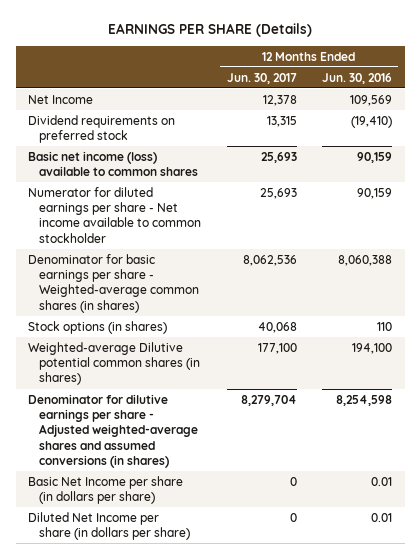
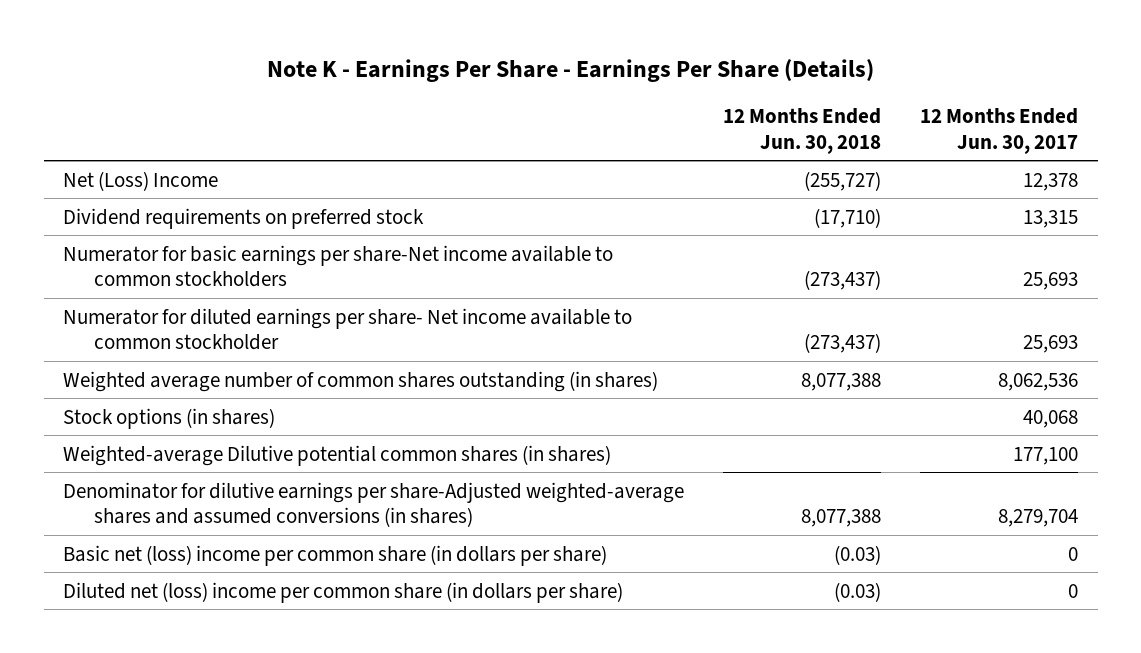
- EARNINGS PER SHARE (Details)
+ Note K - Earnings Per Share - Earnings Per Share (Details)
- | 12 Months Ended Jun. 30, 2017 | 12 Months Ended Jun. 30, 2016
+ | 12 Months Ended Jun. 30, 2018 | 12 Months Ended Jun. 30, 2017
- Net Income | 12,378 | 109,569
+ Net (Loss) Income | (255,727) | 12,378
- Basic net income (loss) available to common shares | 25,693 | 90,159
- Numerator for diluted earnings per share - Net income available to common stockholder | 25,693 | 90,159
- Denominator for basic earnings per share - Weighted-average common shares (in shares) | 8,062,536 | 8,060,388
+ Numerator for basic earnings per share-Net income available to common stockholders | (273,437) | 25,693
+ Numerator for diluted earnings per share- Net income available to common stockholder | (273,437) | 25,693
+ Weighted average number of common shares outstanding (in shares) | 8,077,388 | 8,062,536
- Denominator for dilutive earnings per share - Adjusted weighted-average shares and assumed conversions (in shares) | 8,279,704 | 8,254,598
- Basic Net Income per share (in dollars per share) | 0 | 0.01
- Diluted Net Income per share (in dollars per share) | 0 | 0.01
+ Denominator for dilutive earnings per share-Adjusted weighted-average shares and assumed conversions (in shares) | 8,077,388 | 8,279,704
+ Basic net (loss) income per common share (in dollars per share) | (0.03) | 0
+ Diluted net (loss) income per common share (in dollars per share) | (0.03) | 0

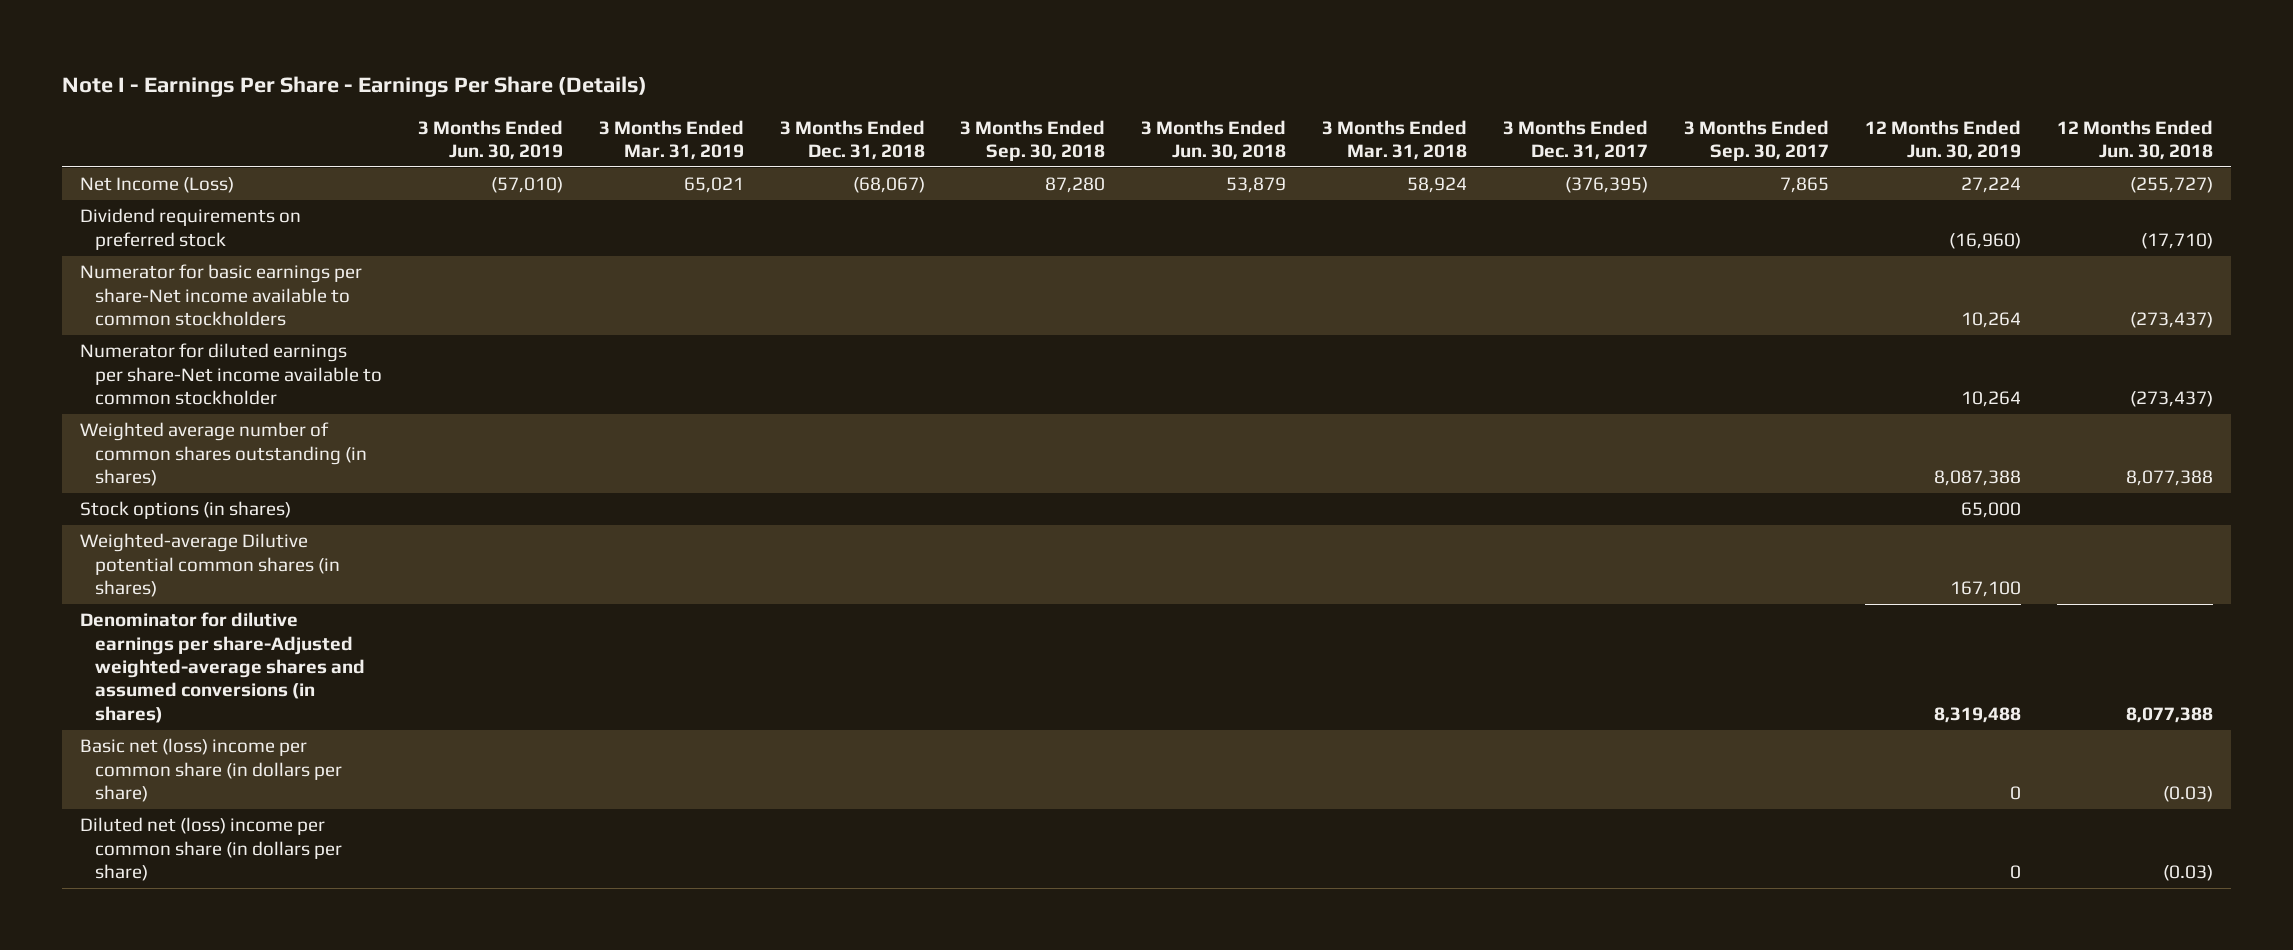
- Note K - Earnings Per Share - Earnings Per Share (Details)
+ Note I - Earnings Per Share - Earnings Per Share (Details)
- | 12 Months Ended Jun. 30, 2018 | 12 Months Ended Jun. 30, 2017
+ | 3 Months Ended Jun. 30, 2019 | 3 Months Ended Mar. 31, 2019 | 3 Months Ended Dec. 31, 2018 | 3 Months Ended Sep. 30, 2018 | 3 Months Ended Jun. 30, 2018 | 3 Months Ended Mar. 31, 2018 | 3 Months Ended Dec. 31, 2017 | 3 Months Ended Sep. 30, 2017 | 12 Months Ended Jun. 30, 2019 | 12 Months Ended Jun. 30, 2018
- Net (Loss) Income | (255,727) | 12,378
+ Net Income (Loss) | (57,010) | 65,021 | (68,067) | 87,280 | 53,879 | 58,924 | (376,395) | 7,865 | 27,224 | (255,727)
- Numerator for diluted earnings per share- Net income available to common stockholder | (273,437) | 25,693
+ Numerator for diluted earnings per share-Net income available to common stockholder | | | | | | | | | 10,264 | (273,437)

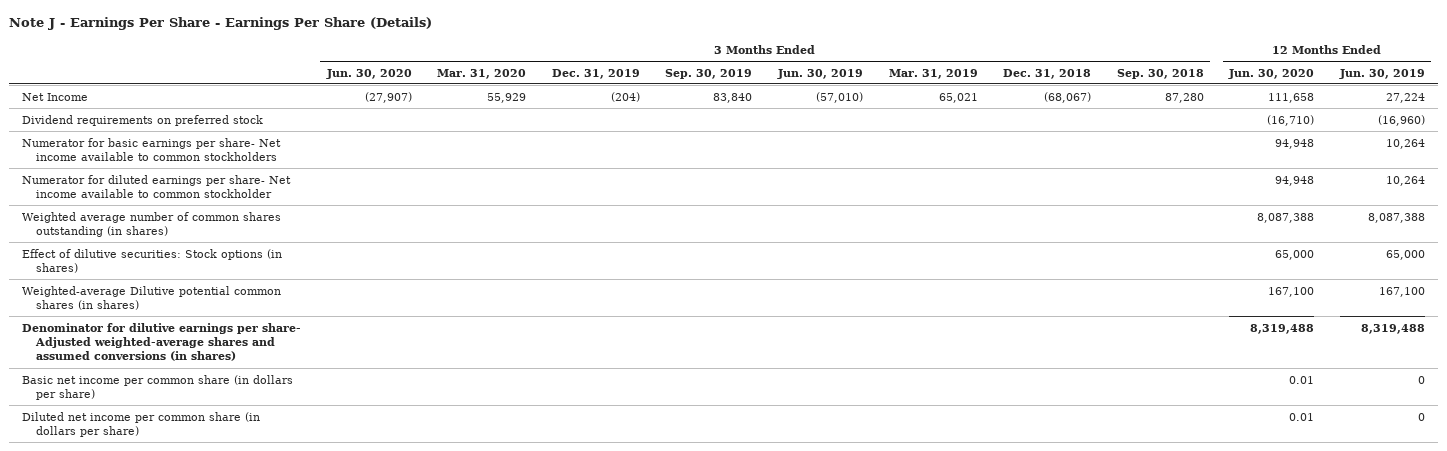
- Note I - Earnings Per Share - Earnings Per Share (Details)
+ Note J - Earnings Per Share - Earnings Per Share (Details)
- | 3 Months Ended Jun. 30, 2019 | 3 Months Ended Mar. 31, 2019 | 3 Months Ended Dec. 31, 2018 | 3 Months Ended Sep. 30, 2018 | 3 Months Ended Jun. 30, 2018 | 3 Months Ended Mar. 31, 2018 | 3 Months Ended Dec. 31, 2017 | 3 Months Ended Sep. 30, 2017 | 12 Months Ended Jun. 30, 2019 | 12 Months Ended Jun. 30, 2018
+ | 3 Months Ended Jun. 30, 2020 | 3 Months Ended Mar. 31, 2020 | 3 Months Ended Dec. 31, 2019 | 3 Months Ended Sep. 30, 2019 | 3 Months Ended Jun. 30, 2019 | 3 Months Ended Mar. 31, 2019 | 3 Months Ended Dec. 31, 2018 | 3 Months Ended Sep. 30, 2018 | 12 Months Ended Jun. 30, 2020 | 12 Months Ended Jun. 30, 2019
- Net Income (Loss) | (57,010) | 65,021 | (68,067) | 87,280 | 53,879 | 58,924 | (376,395) | 7,865 | 27,224 | (255,727)
+ Net Income | (27,907) | 55,929 | (204) | 83,840 | (57,010) | 65,021 | (68,067) | 87,280 | 111,658 | 27,224
- Numerator for basic earnings per share-Net income available to common stockholders | | | | | | | | | 10,264 | (273,437)
- Numerator for diluted earnings per share-Net income available to common stockholder | | | | | | | | | 10,264 | (273,437)
+ Numerator for basic earnings per share- Net income available to common stockholders | | | | | | | | | 94,948 | 10,264
+ Numerator for diluted earnings per share- Net income available to common stockholder | | | | | | | | | 94,948 | 10,264
- Stock options (in shares) | | | | | | | | | 65,000 |
+ Effect of dilutive securities: Stock options (in shares) | | | | | | | | | 65,000 | 65,000
- Denominator for dilutive earnings per share-Adjusted weighted-average shares and assumed conversions (in shares) | | | | | | | | | 8,319,488 | 8,077,388
- Basic net (loss) income per common share (in dollars per share) | | | | | | | | | 0 | (0.03)
- Diluted net (loss) income per common share (in dollars per share) | | | | | | | | | 0 | (0.03)
+ Denominator for dilutive earnings per share- Adjusted weighted-average shares and assumed conversions (in shares) | | | | | | | | | 8,319,488 | 8,319,488
+ Basic net income per common share (in dollars per share) | | | | | | | | | 0.01 | 0
+ Diluted net income per common share (in dollars per share) | | | | | | | | | 0.01 | 0

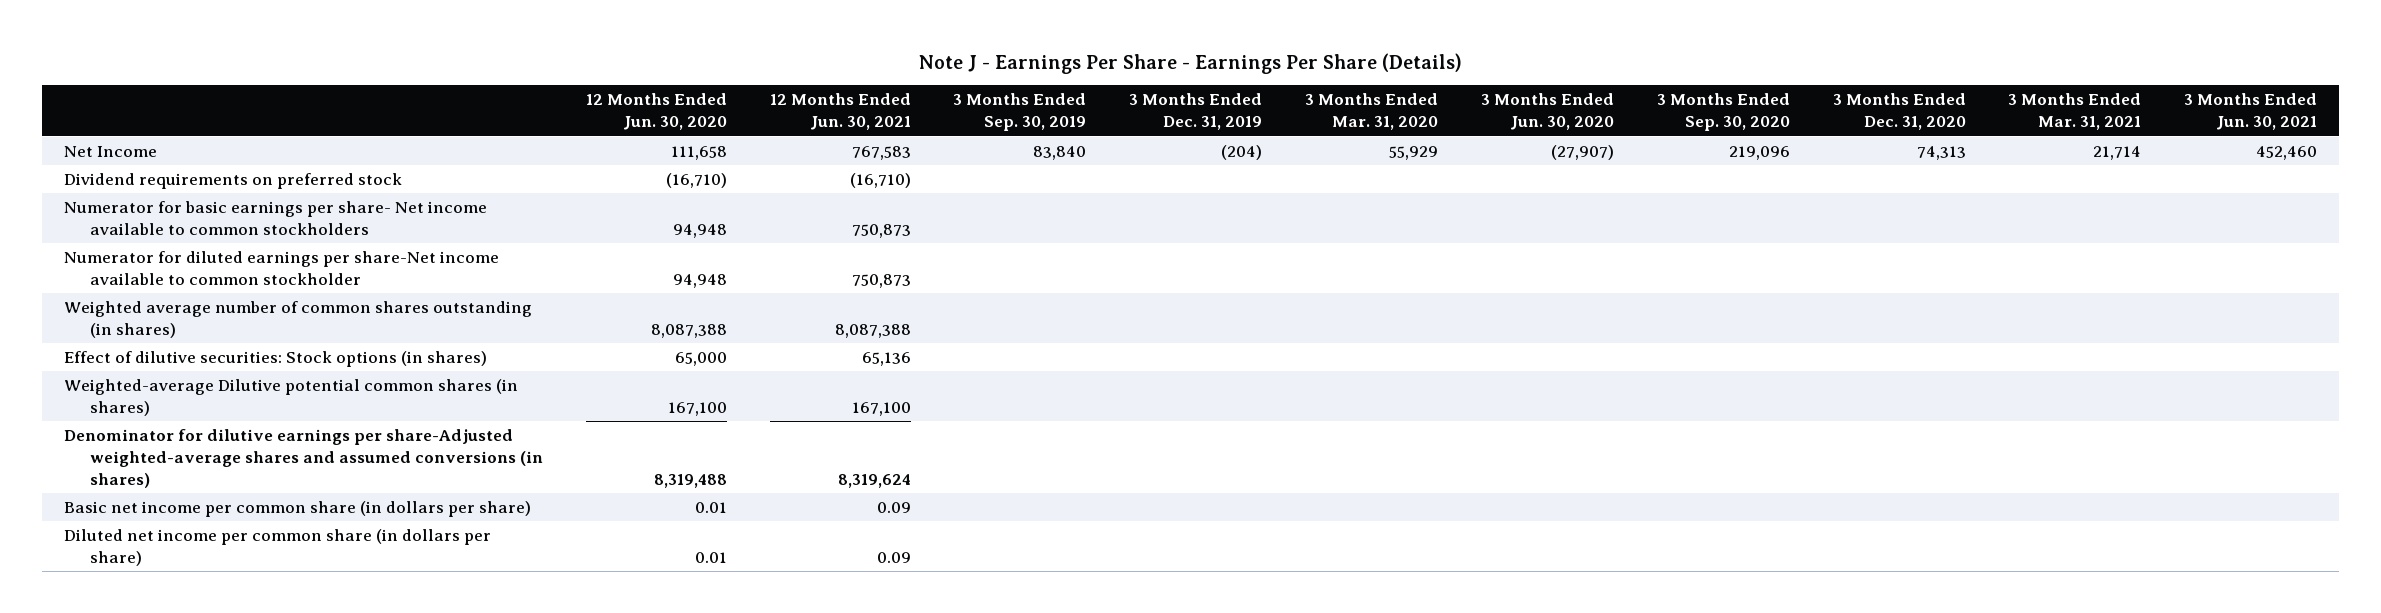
- | 3 Months Ended Jun. 30, 2020 | 3 Months Ended Mar. 31, 2020 | 3 Months Ended Dec. 31, 2019 | 3 Months Ended Sep. 30, 2019 | 3 Months Ended Jun. 30, 2019 | 3 Months Ended Mar. 31, 2019 | 3 Months Ended Dec. 31, 2018 | 3 Months Ended Sep. 30, 2018 | 12 Months Ended Jun. 30, 2020 | 12 Months Ended Jun. 30, 2019
+ | 12 Months Ended Jun. 30, 2020 | 12 Months Ended Jun. 30, 2021 | 3 Months Ended Sep. 30, 2019 | 3 Months Ended Dec. 31, 2019 | 3 Months Ended Mar. 31, 2020 | 3 Months Ended Jun. 30, 2020 | 3 Months Ended Sep. 30, 2020 | 3 Months Ended Dec. 31, 2020 | 3 Months Ended Mar. 31, 2021 | 3 Months Ended Jun. 30, 2021
- Numerator for diluted earnings per share- Net income available to common stockholder | | | | | | | | | 94,948 | 10,264
+ Numerator for diluted earnings per share-Net income available to common stockholder | 94,948 | 750,873 | | | | | | | |
- Denominator for dilutive earnings per share- Adjusted weighted-average shares and assumed conversions (in shares) | | | | | | | | | 8,319,488 | 8,319,488
+ Denominator for dilutive earnings per share-Adjusted weighted-average shares and assumed conversions (in shares) | 8,319,488 | 8,319,624 | | | | | | | |

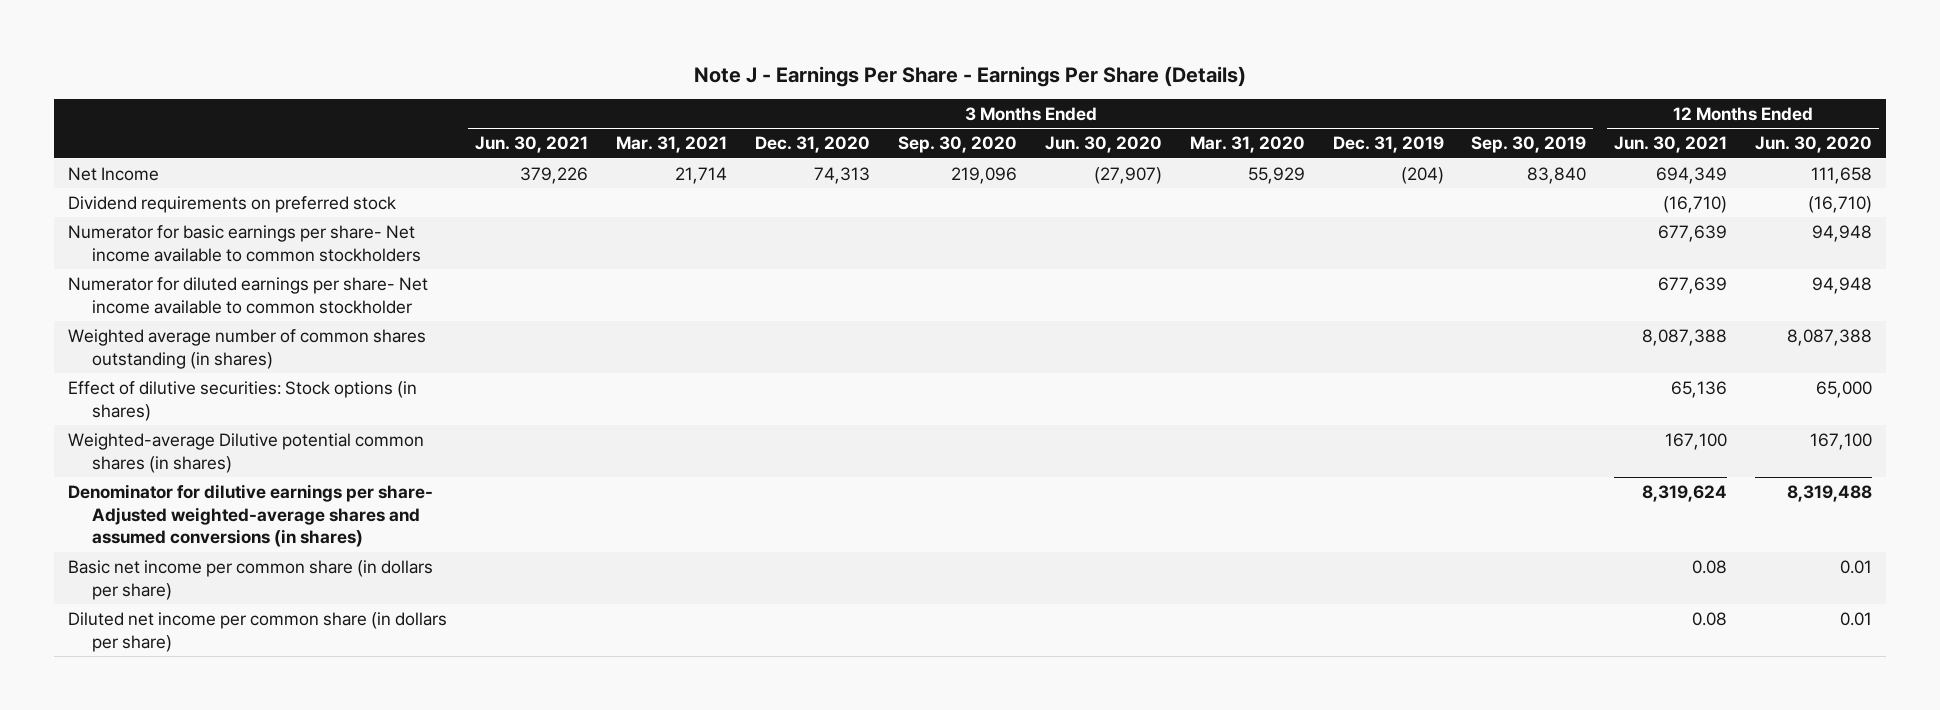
- | 12 Months Ended Jun. 30, 2020 | 12 Months Ended Jun. 30, 2021 | 3 Months Ended Sep. 30, 2019 | 3 Months Ended Dec. 31, 2019 | 3 Months Ended Mar. 31, 2020 | 3 Months Ended Jun. 30, 2020 | 3 Months Ended Sep. 30, 2020 | 3 Months Ended Dec. 31, 2020 | 3 Months Ended Mar. 31, 2021 | 3 Months Ended Jun. 30, 2021
+ | 3 Months Ended Jun. 30, 2021 | 3 Months Ended Mar. 31, 2021 | 3 Months Ended Dec. 31, 2020 | 3 Months Ended Sep. 30, 2020 | 3 Months Ended Jun. 30, 2020 | 3 Months Ended Mar. 31, 2020 | 3 Months Ended Dec. 31, 2019 | 3 Months Ended Sep. 30, 2019 | 12 Months Ended Jun. 30, 2021 | 12 Months Ended Jun. 30, 2020
- Net Income | 111,658 | 767,583 | 83,840 | (204) | 55,929 | (27,907) | 219,096 | 74,313 | 21,714 | 452,460
+ Net Income | 379,226 | 21,714 | 74,313 | 219,096 | (27,907) | 55,929 | (204) | 83,840 | 694,349 | 111,658
- Numerator for basic earnings per share- Net income available to common stockholders | 94,948 | 750,873 | | | | | | | |
- Numerator for diluted earnings per share-Net income available to common stockholder | 94,948 | 750,873 | | | | | | | |
+ Numerator for basic earnings per share- Net income available to common stockholders | | | | | | | | | 677,639 | 94,948
+ Numerator for diluted earnings per share- Net income available to common stockholder | | | | | | | | | 677,639 | 94,948
- Denominator for dilutive earnings per share-Adjusted weighted-average shares and assumed conversions (in shares) | 8,319,488 | 8,319,624 | | | | | | | |
- Basic net income per common share (in dollars per share) | 0.01 | 0.09 | | | | | | | |
- Diluted net income per common share (in dollars per share) | 0.01 | 0.09 | | | | | | | |
+ Denominator for dilutive earnings per share- Adjusted weighted-average shares and assumed conversions (in shares) | | | | | | | | | 8,319,624 | 8,319,488
+ Basic net income per common share (in dollars per share) | | | | | | | | | 0.08 | 0.01
+ Diluted net income per common share (in dollars per share) | | | | | | | | | 0.08 | 0.01

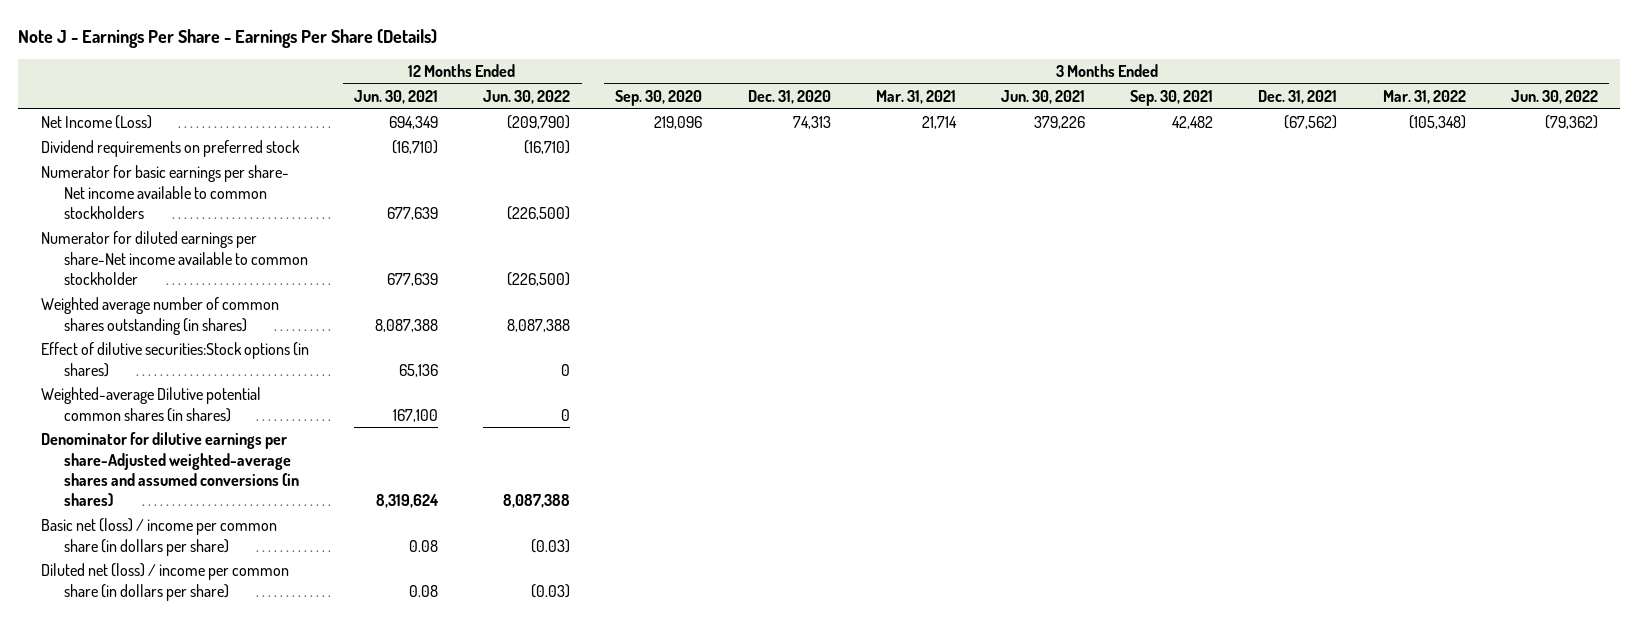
- | 3 Months Ended Jun. 30, 2021 | 3 Months Ended Mar. 31, 2021 | 3 Months Ended Dec. 31, 2020 | 3 Months Ended Sep. 30, 2020 | 3 Months Ended Jun. 30, 2020 | 3 Months Ended Mar. 31, 2020 | 3 Months Ended Dec. 31, 2019 | 3 Months Ended Sep. 30, 2019 | 12 Months Ended Jun. 30, 2021 | 12 Months Ended Jun. 30, 2020
+ | 12 Months Ended Jun. 30, 2021 | 12 Months Ended Jun. 30, 2022 | 3 Months Ended Sep. 30, 2020 | 3 Months Ended Dec. 31, 2020 | 3 Months Ended Mar. 31, 2021 | 3 Months Ended Jun. 30, 2021 | 3 Months Ended Sep. 30, 2021 | 3 Months Ended Dec. 31, 2021 | 3 Months Ended Mar. 31, 2022 | 3 Months Ended Jun. 30, 2022
- Net Income | 379,226 | 21,714 | 74,313 | 219,096 | (27,907) | 55,929 | (204) | 83,840 | 694,349 | 111,658
+ Net Income (Loss) | 694,349 | (209,790) | 219,096 | 74,313 | 21,714 | 379,226 | 42,482 | (67,562) | (105,348) | (79,362)
- Numerator for diluted earnings per share- Net income available to common stockholder | | | | | | | | | 677,639 | 94,948
+ Numerator for diluted earnings per share-Net income available to common stockholder | 677,639 | (226,500) | | | | | | | |
- Effect of dilutive securities: Stock options (in shares) | | | | | | | | | 65,136 | 65,000
+ Effect of dilutive securities:Stock options (in shares) | 65,136 | 0 | | | | | | | |
- Denominator for dilutive earnings per share- Adjusted weighted-average shares and assumed conversions (in shares) | | | | | | | | | 8,319,624 | 8,319,488
- Basic net income per common share (in dollars per share) | | | | | | | | | 0.08 | 0.01
- Diluted net income per common share (in dollars per share) | | | | | | | | | 0.08 | 0.01
+ Denominator for dilutive earnings per share-Adjusted weighted-average shares and assumed conversions (in shares) | 8,319,624 | 8,087,388 | | | | | | | |
+ Basic net (loss) / income per common share (in dollars per share) | 0.08 | (0.03) | | | | | | | |
+ Diluted net (loss) / income per common share (in dollars per share) | 0.08 | (0.03) | | | | | | | |

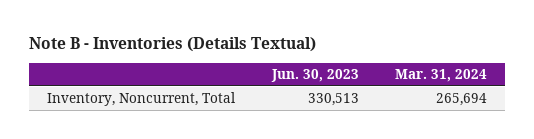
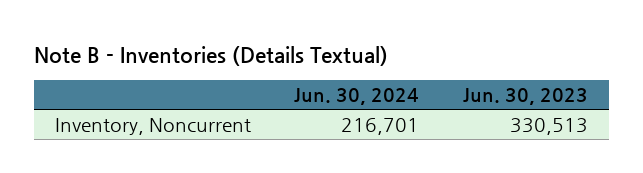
- | Jun. 30, 2023 | Mar. 31, 2024
+ | Jun. 30, 2024 | Jun. 30, 2023
- Inventory, Noncurrent, Total | 330,513 | 265,694
+ Inventory, Noncurrent | 216,701 | 330,513

